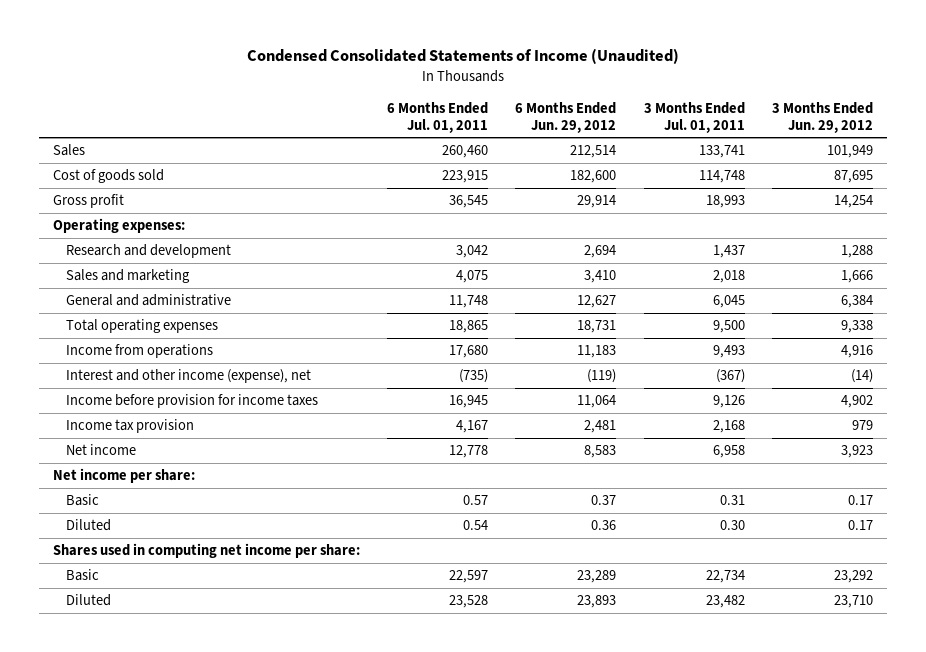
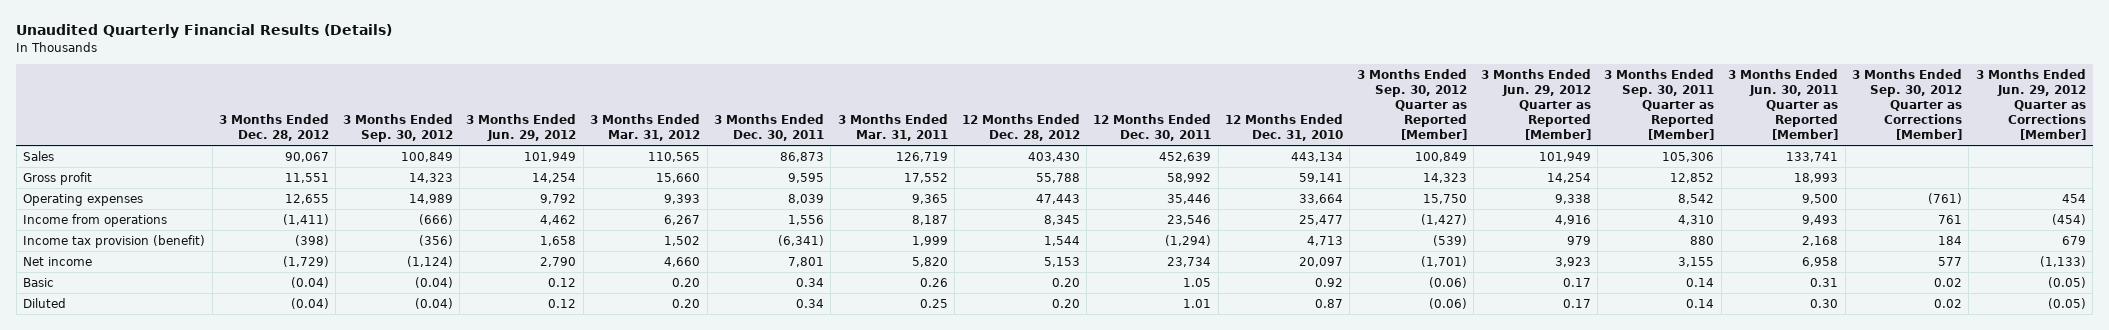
- Condensed Consolidated Statements of Income (Unaudited)
+ Unaudited Quarterly Financial Results (Details)
- | 6 Months Ended Jul. 01, 2011 | 6 Months Ended Jun. 29, 2012 | 3 Months Ended Jul. 01, 2011 | 3 Months Ended Jun. 29, 2012
+ | 3 Months Ended Dec. 28, 2012 | 3 Months Ended Sep. 30, 2012 | 3 Months Ended Jun. 29, 2012 | 3 Months Ended Mar. 31, 2012 | 3 Months Ended Dec. 30, 2011 | 3 Months Ended Mar. 31, 2011 | 12 Months Ended Dec. 28, 2012 | 12 Months Ended Dec. 30, 2011 | 12 Months Ended Dec. 31, 2010 | 3 Months Ended Sep. 30, 2012 Quarter as Reported [Member] | 3 Months Ended Jun. 29, 2012 Quarter as Reported [Member] | 3 Months Ended Sep. 30, 2011 Quarter as Reported [Member] | 3 Months Ended Jun. 30, 2011 Quarter as Reported [Member] | 3 Months Ended Sep. 30, 2012 Quarter as Corrections [Member] | 3 Months Ended Jun. 29, 2012 Quarter as Corrections [Member]
- Cost of goods sold | 223,915 | 182,600 | 114,748 | 87,695
- Operating expenses:
- Research and development | 3,042 | 2,694 | 1,437 | 1,288
- Sales and marketing | 4,075 | 3,410 | 2,018 | 1,666
- General and administrative | 11,748 | 12,627 | 6,045 | 6,384
- Total operating expenses | 18,865 | 18,731 | 9,500 | 9,338
- Income from operations | 17,680 | 11,183 | 9,493 | 4,916
- Interest and other income (expense), net | (735) | (119) | (367) | (14)
- Income before provision for income taxes | 16,945 | 11,064 | 9,126 | 4,902
- Income tax provision | 4,167 | 2,481 | 2,168 | 979
- Net income | 12,778 | 8,583 | 6,958 | 3,923
- Net income per share:
- Basic | 0.57 | 0.37 | 0.31 | 0.17
- Diluted | 0.54 | 0.36 | 0.30 | 0.17
- Shares used in computing net income per share:
- Basic | 22,597 | 23,289 | 22,734 | 23,292
- Diluted | 23,528 | 23,893 | 23,482 | 23,710
+ Operating expenses | 12,655 | 14,989 | 9,792 | 9,393 | 8,039 | 9,365 | 47,443 | 35,446 | 33,664 | 15,750 | 9,338 | 8,542 | 9,500 | (761) | 454
+ Income from operations | (1,411) | (666) | 4,462 | 6,267 | 1,556 | 8,187 | 8,345 | 23,546 | 25,477 | (1,427) | 4,916 | 4,310 | 9,493 | 761 | (454)
+ Income tax provision (benefit) | (398) | (356) | 1,658 | 1,502 | (6,341) | 1,999 | 1,544 | (1,294) | 4,713 | (539) | 979 | 880 | 2,168 | 184 | 679
+ Net income | (1,729) | (1,124) | 2,790 | 4,660 | 7,801 | 5,820 | 5,153 | 23,734 | 20,097 | (1,701) | 3,923 | 3,155 | 6,958 | 577 | (1,133)
+ Basic | (0.04) | (0.04) | 0.12 | 0.20 | 0.34 | 0.26 | 0.20 | 1.05 | 0.92 | (0.06) | 0.17 | 0.14 | 0.31 | 0.02 | (0.05)
+ Diluted | (0.04) | (0.04) | 0.12 | 0.20 | 0.34 | 0.25 | 0.20 | 1.01 | 0.87 | (0.06) | 0.17 | 0.14 | 0.30 | 0.02 | (0.05)

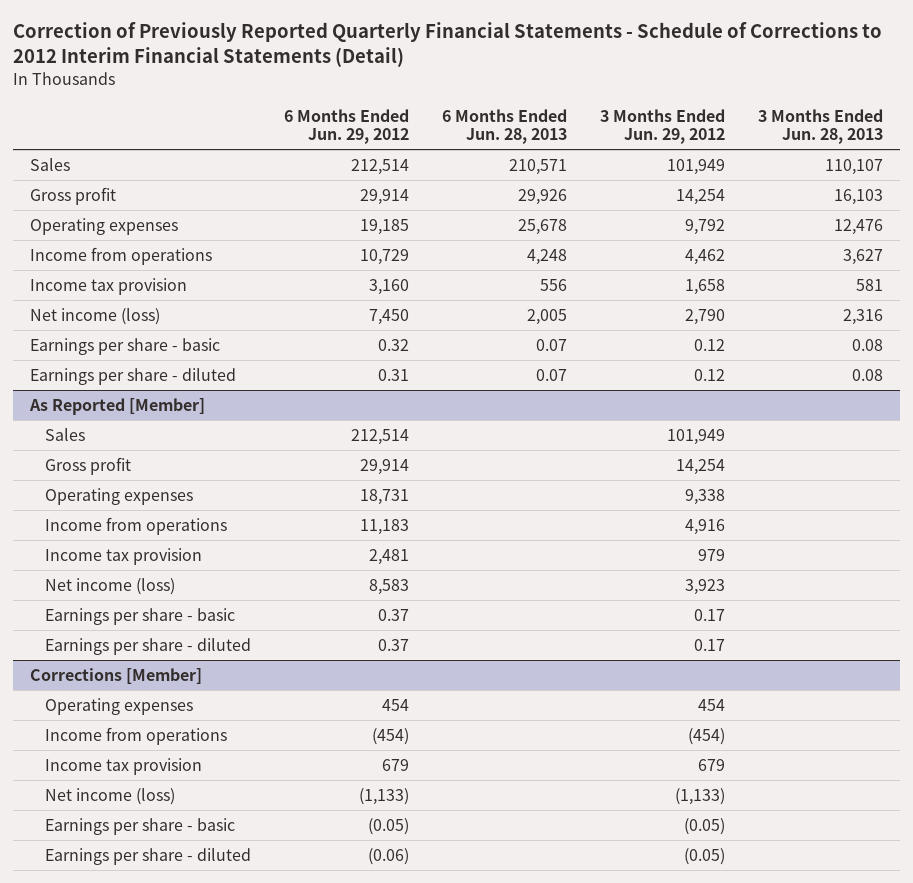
- Unaudited Quarterly Financial Results (Details)
+ Correction of Previously Reported Quarterly Financial Statements - Schedule of Corrections to 2012 Interim Financial Statements (Detail)
- | 3 Months Ended Dec. 28, 2012 | 3 Months Ended Sep. 30, 2012 | 3 Months Ended Jun. 29, 2012 | 3 Months Ended Mar. 31, 2012 | 3 Months Ended Dec. 30, 2011 | 3 Months Ended Mar. 31, 2011 | 12 Months Ended Dec. 28, 2012 | 12 Months Ended Dec. 30, 2011 | 12 Months Ended Dec. 31, 2010 | 3 Months Ended Sep. 30, 2012 Quarter as Reported [Member] | 3 Months Ended Jun. 29, 2012 Quarter as Reported [Member] | 3 Months Ended Sep. 30, 2011 Quarter as Reported [Member] | 3 Months Ended Jun. 30, 2011 Quarter as Reported [Member] | 3 Months Ended Sep. 30, 2012 Quarter as Corrections [Member] | 3 Months Ended Jun. 29, 2012 Quarter as Corrections [Member]
+ | 6 Months Ended Jun. 29, 2012 | 6 Months Ended Jun. 28, 2013 | 3 Months Ended Jun. 29, 2012 | 3 Months Ended Jun. 28, 2013
- Income tax provision (benefit) | (398) | (356) | 1,658 | 1,502 | (6,341) | 1,999 | 1,544 | (1,294) | 4,713 | (539) | 979 | 880 | 2,168 | 184 | 679
- Net income | (1,729) | (1,124) | 2,790 | 4,660 | 7,801 | 5,820 | 5,153 | 23,734 | 20,097 | (1,701) | 3,923 | 3,155 | 6,958 | 577 | (1,133)
- Basic | (0.04) | (0.04) | 0.12 | 0.20 | 0.34 | 0.26 | 0.20 | 1.05 | 0.92 | (0.06) | 0.17 | 0.14 | 0.31 | 0.02 | (0.05)
- Diluted | (0.04) | (0.04) | 0.12 | 0.20 | 0.34 | 0.25 | 0.20 | 1.01 | 0.87 | (0.06) | 0.17 | 0.14 | 0.30 | 0.02 | (0.05)
+ Income tax provision | 3,160 | 556 | 1,658 | 581
+ Net income (loss) | 7,450 | 2,005 | 2,790 | 2,316
+ Earnings per share - basic | 0.32 | 0.07 | 0.12 | 0.08
+ Earnings per share - diluted | 0.31 | 0.07 | 0.12 | 0.08
+ As Reported [Member]
+ Sales | 212,514 | | 101,949 |
+ Gross profit | 29,914 | | 14,254 |
+ Operating expenses | 18,731 | | 9,338 |
+ Income from operations | 11,183 | | 4,916 |
+ Income tax provision | 2,481 | | 979 |
+ Net income (loss) | 8,583 | | 3,923 |
+ Earnings per share - basic | 0.37 | | 0.17 |
+ Earnings per share - diluted | 0.37 | | 0.17 |
+ Corrections [Member]
+ Operating expenses | 454 | | 454 |
+ Income from operations | (454) | | (454) |
+ Income tax provision | 679 | | 679 |
+ Net income (loss) | (1,133) | | (1,133) |
+ Earnings per share - basic | (0.05) | | (0.05) |
+ Earnings per share - diluted | (0.06) | | (0.05) |

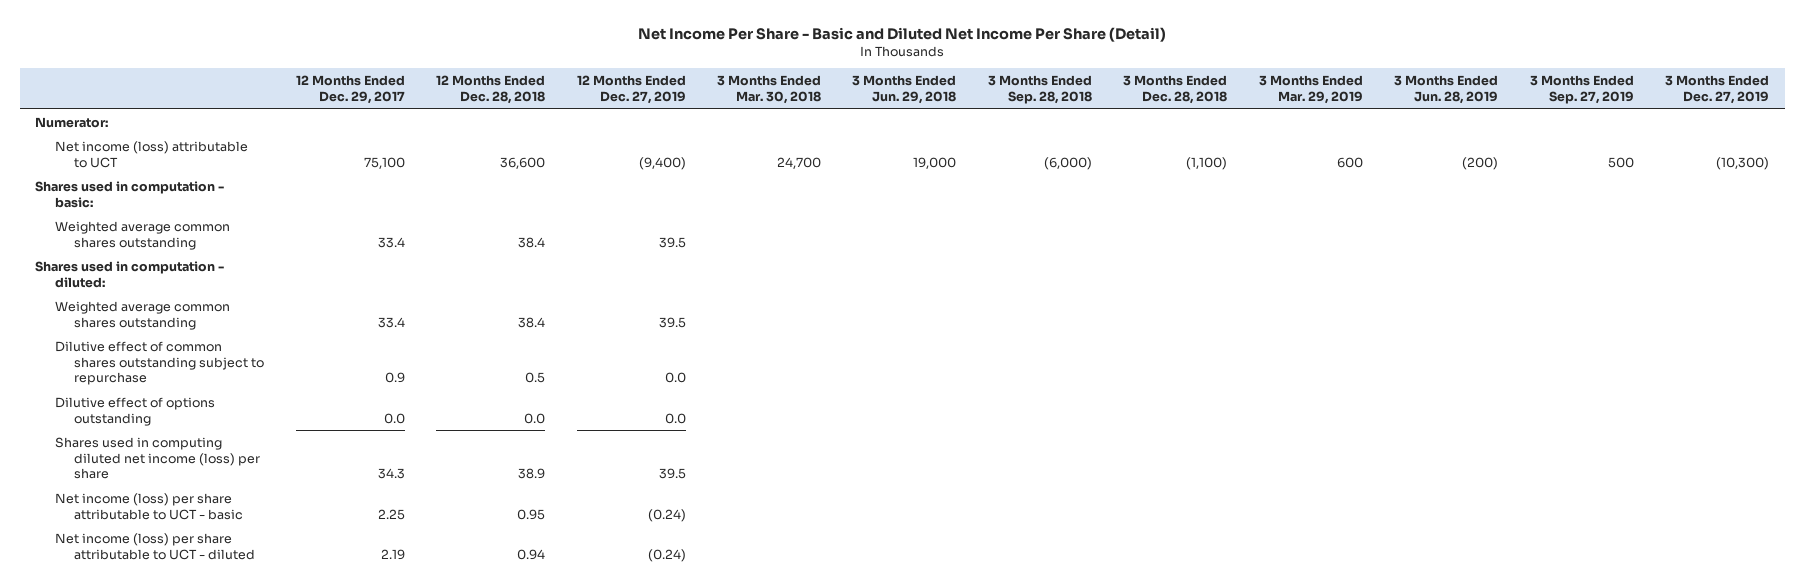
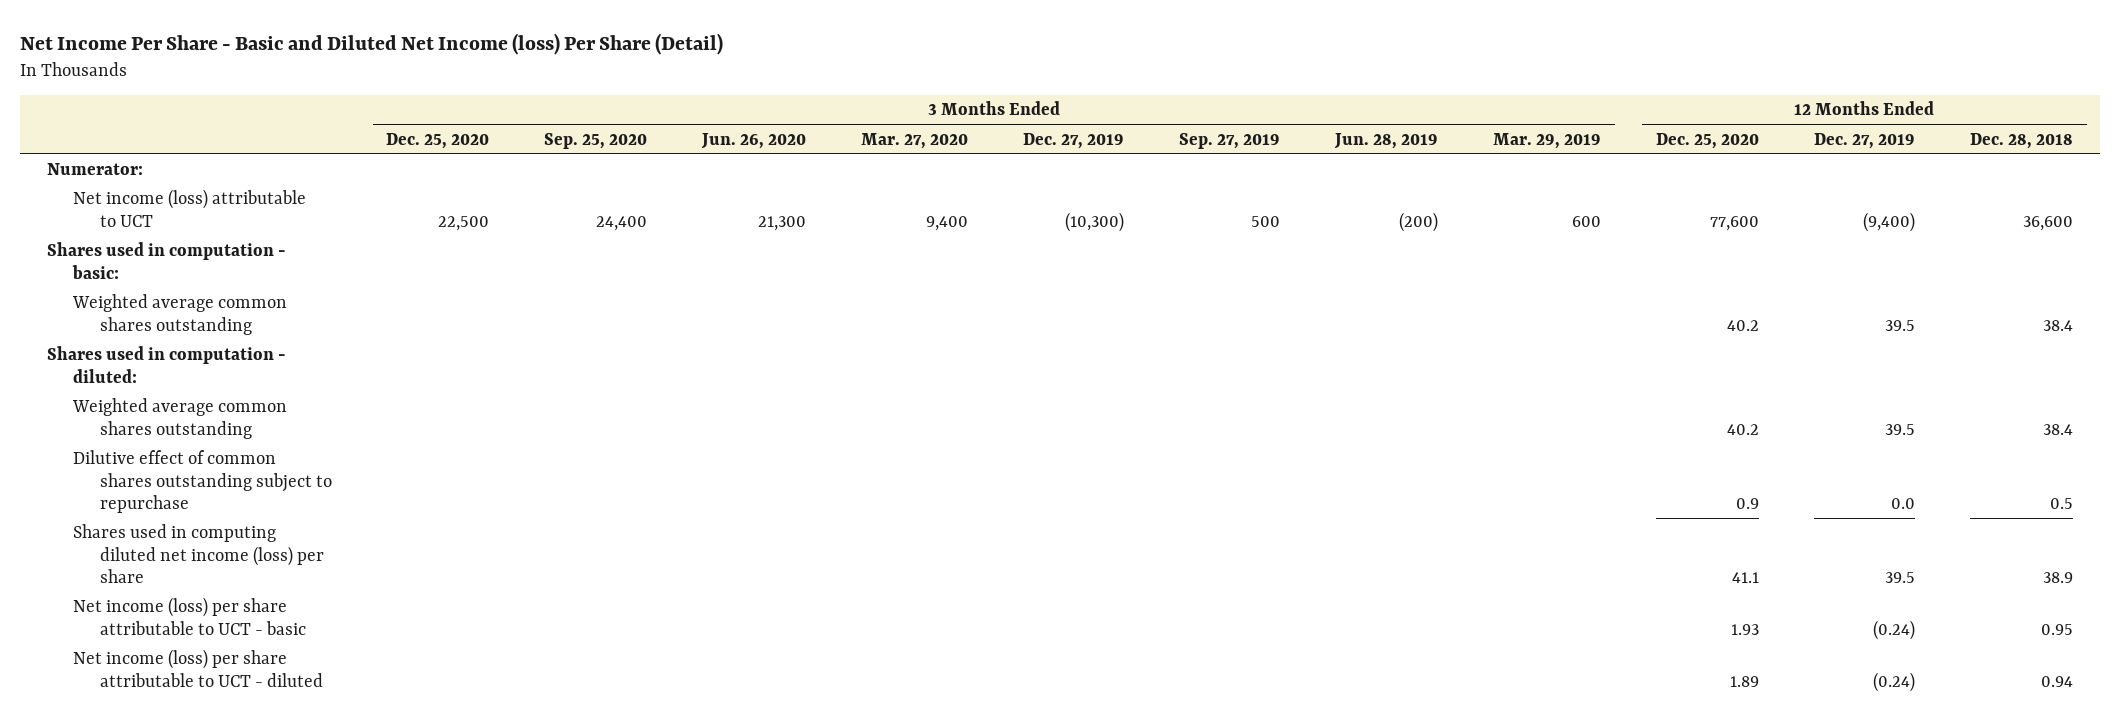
- Net Income Per Share - Basic and Diluted Net Income Per Share (Detail)
+ Net Income Per Share - Basic and Diluted Net Income (loss) Per Share (Detail)
- | 12 Months Ended Dec. 29, 2017 | 12 Months Ended Dec. 28, 2018 | 12 Months Ended Dec. 27, 2019 | 3 Months Ended Mar. 30, 2018 | 3 Months Ended Jun. 29, 2018 | 3 Months Ended Sep. 28, 2018 | 3 Months Ended Dec. 28, 2018 | 3 Months Ended Mar. 29, 2019 | 3 Months Ended Jun. 28, 2019 | 3 Months Ended Sep. 27, 2019 | 3 Months Ended Dec. 27, 2019
+ | 3 Months Ended Dec. 25, 2020 | 3 Months Ended Sep. 25, 2020 | 3 Months Ended Jun. 26, 2020 | 3 Months Ended Mar. 27, 2020 | 3 Months Ended Dec. 27, 2019 | 3 Months Ended Sep. 27, 2019 | 3 Months Ended Jun. 28, 2019 | 3 Months Ended Mar. 29, 2019 | 12 Months Ended Dec. 25, 2020 | 12 Months Ended Dec. 27, 2019 | 12 Months Ended Dec. 28, 2018
- Dilutive effect of options outstanding | 0.0 | 0.0 | 0.0 | | | | | | | |

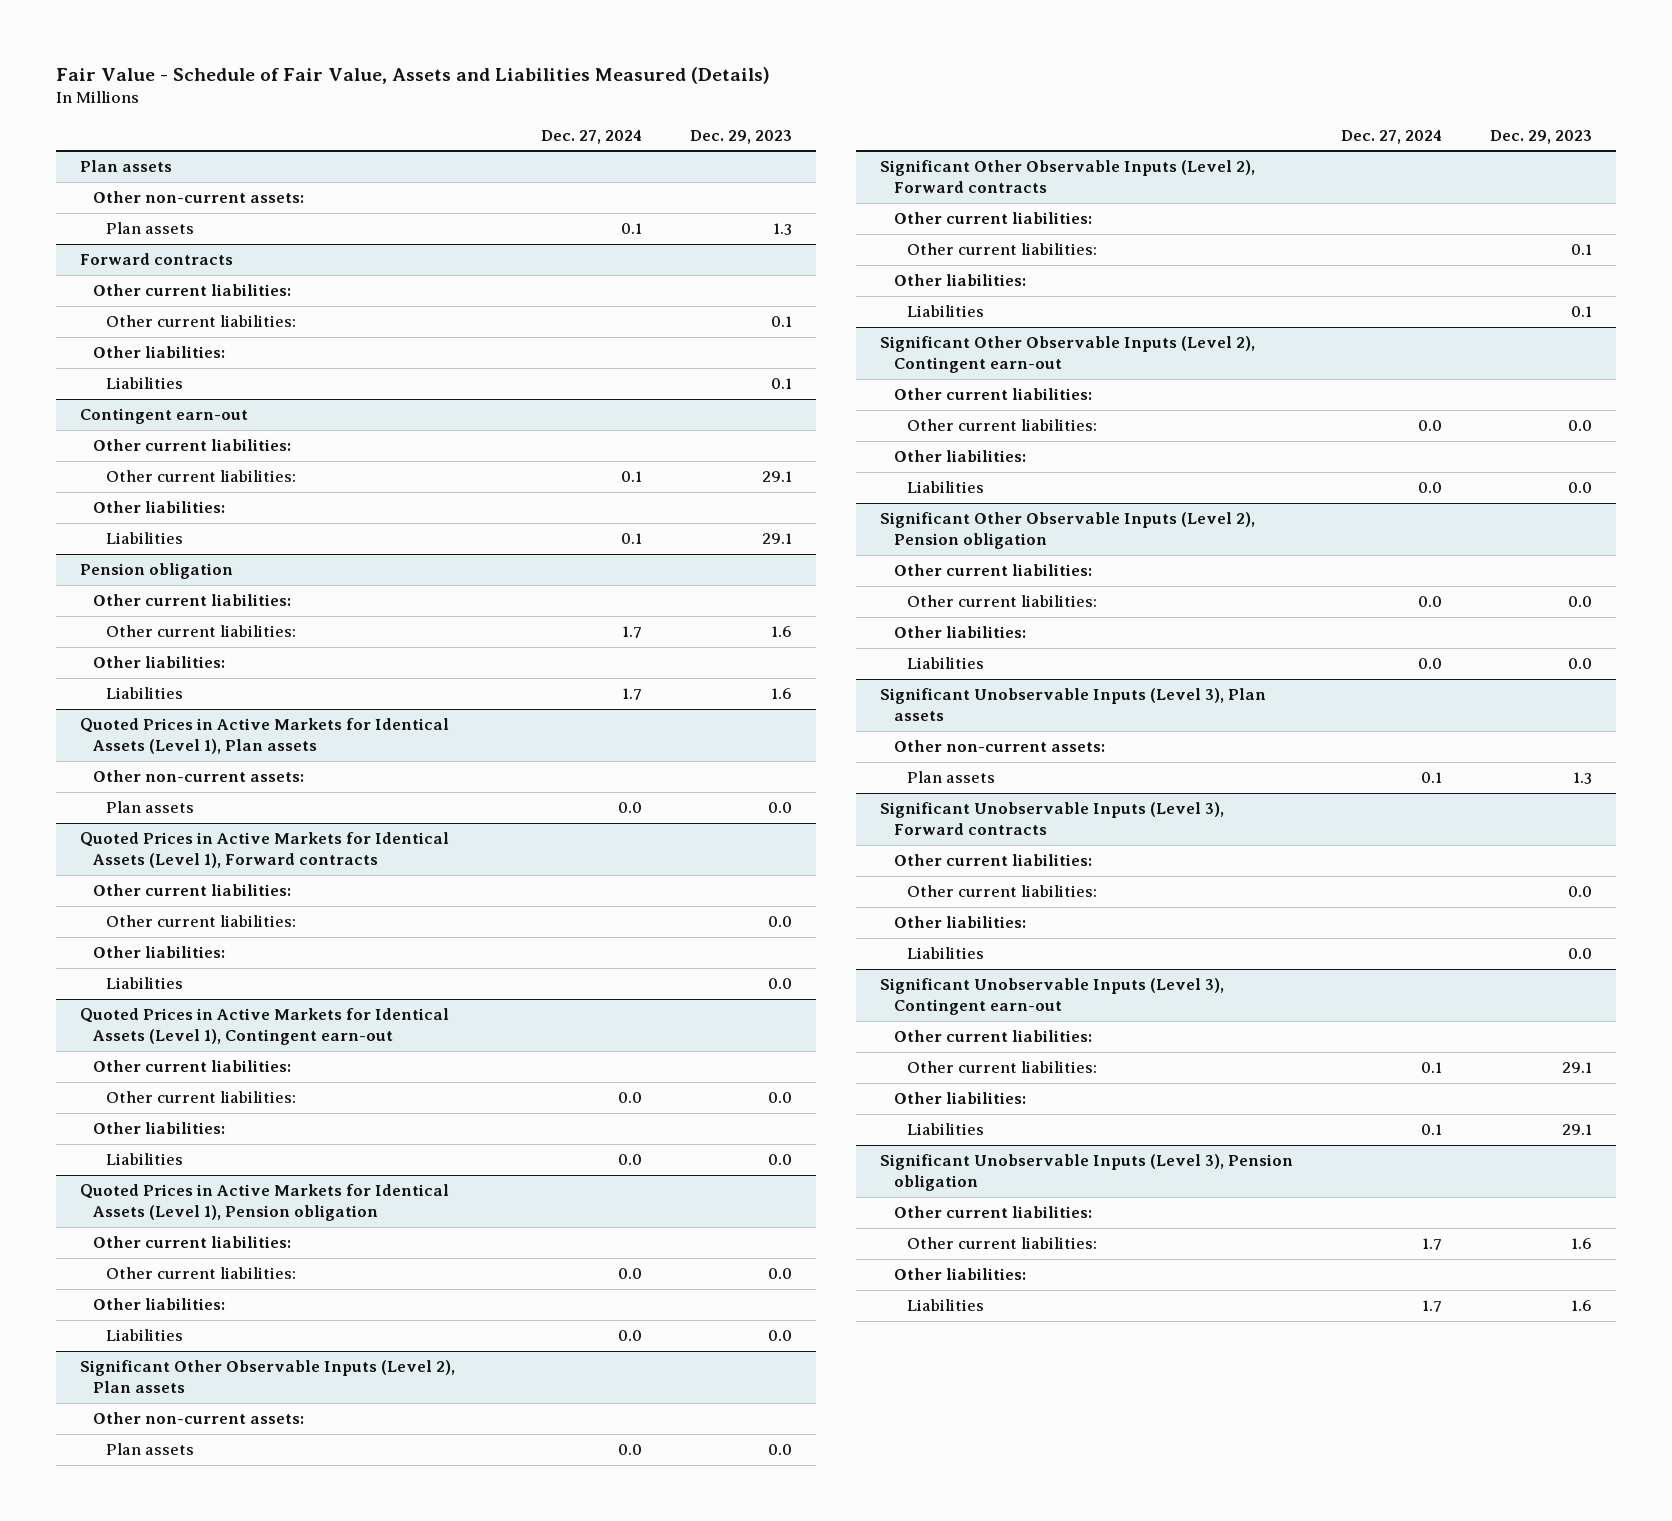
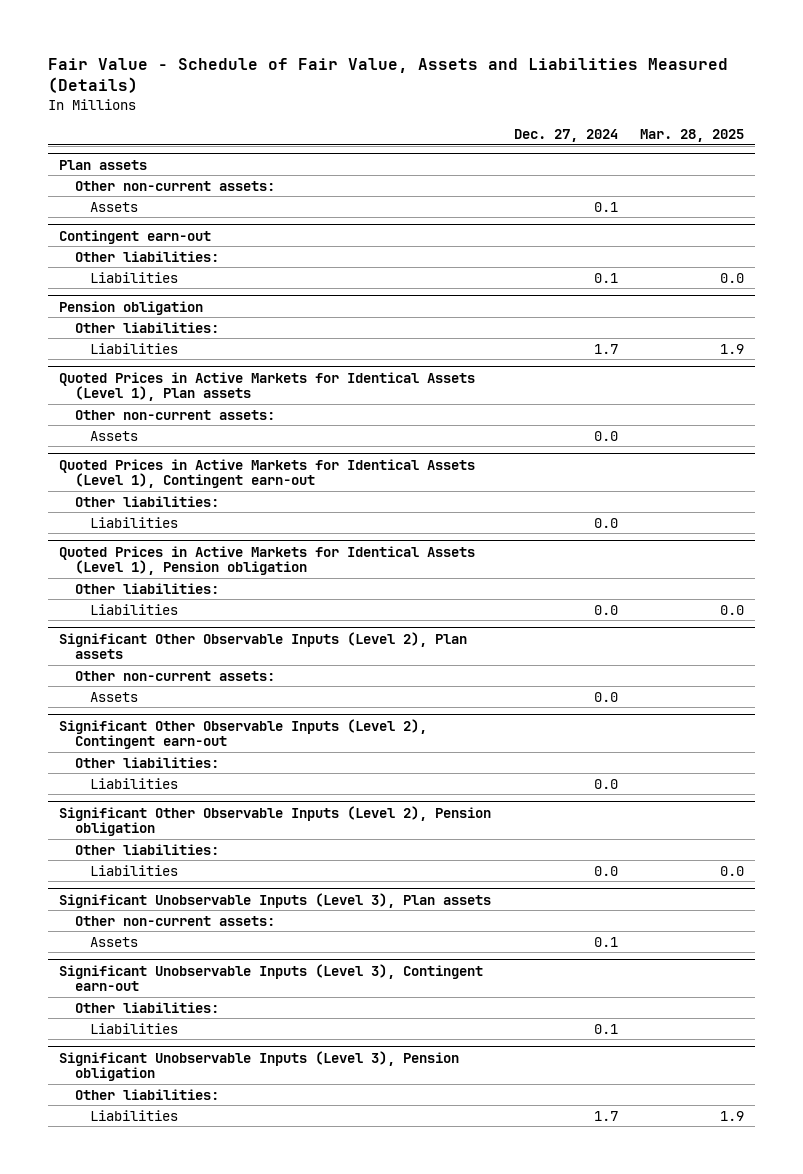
- | Dec. 27, 2024 | Dec. 29, 2023
+ | Dec. 27, 2024 | Mar. 28, 2025
@ Plan assets
- Plan assets | 0.1 | 1.3
- Forward contracts
- Other current liabilities:
- Other current liabilities: | | 0.1
- Other liabilities:
- Liabilities | | 0.1
@ Plan assets
+ Assets | 0.1 |
@ Contingent earn-out
- Other current liabilities:
- Other current liabilities: | 0.1 | 29.1
@ Pension obligation
- Other current liabilities:
- Other current liabilities: | 1.7 | 1.6
@ Quoted Prices in Active Markets for Identical Assets (Level 1), Plan assets
- Plan assets | 0.0 | 0.0
- Quoted Prices in Active Markets for Identical Assets (Level 1), Forward contracts
- Other current liabilities:
- Other current liabilities: | | 0.0
- Other liabilities:
- Liabilities | | 0.0
@ Quoted Prices in Active Markets for Identical Assets (Level 1), Plan assets
+ Assets | 0.0 |
@ Quoted Prices in Active Markets for Identical Assets (Level 1), Contingent earn-out
- Other current liabilities:
- Other current liabilities: | 0.0 | 0.0
@ Quoted Prices in Active Markets for Identical Assets (Level 1), Pension obligation
- Other current liabilities:
- Other current liabilities: | 0.0 | 0.0
@ Significant Other Observable Inputs (Level 2), Plan assets
- Plan assets | 0.0 | 0.0
- Significant Other Observable Inputs (Level 2), Forward contracts
- Other current liabilities:
- Other current liabilities: | | 0.1
- Other liabilities:
- Liabilities | | 0.1
@ Significant Other Observable Inputs (Level 2), Plan assets
+ Assets | 0.0 |
@ Significant Other Observable Inputs (Level 2), Contingent earn-out
- Other current liabilities:
- Other current liabilities: | 0.0 | 0.0
@ Significant Other Observable Inputs (Level 2), Pension obligation
- Other current liabilities:
- Other current liabilities: | 0.0 | 0.0
@ Significant Unobservable Inputs (Level 3), Plan assets
- Plan assets | 0.1 | 1.3
- Significant Unobservable Inputs (Level 3), Forward contracts
- Other current liabilities:
- Other current liabilities: | | 0.0
- Other liabilities:
- Liabilities | | 0.0
@ Significant Unobservable Inputs (Level 3), Plan assets
+ Assets | 0.1 |
@ Significant Unobservable Inputs (Level 3), Contingent earn-out
- Other current liabilities:
- Other current liabilities: | 0.1 | 29.1
@ Significant Unobservable Inputs (Level 3), Pension obligation
- Other current liabilities:
- Other current liabilities: | 1.7 | 1.6

